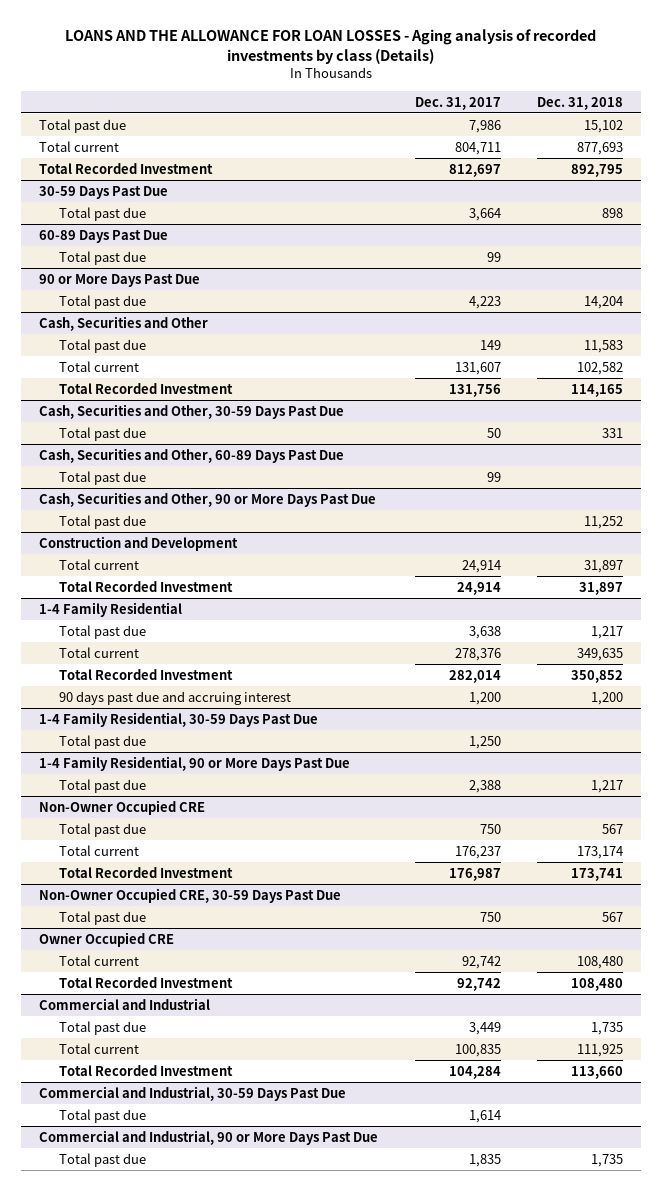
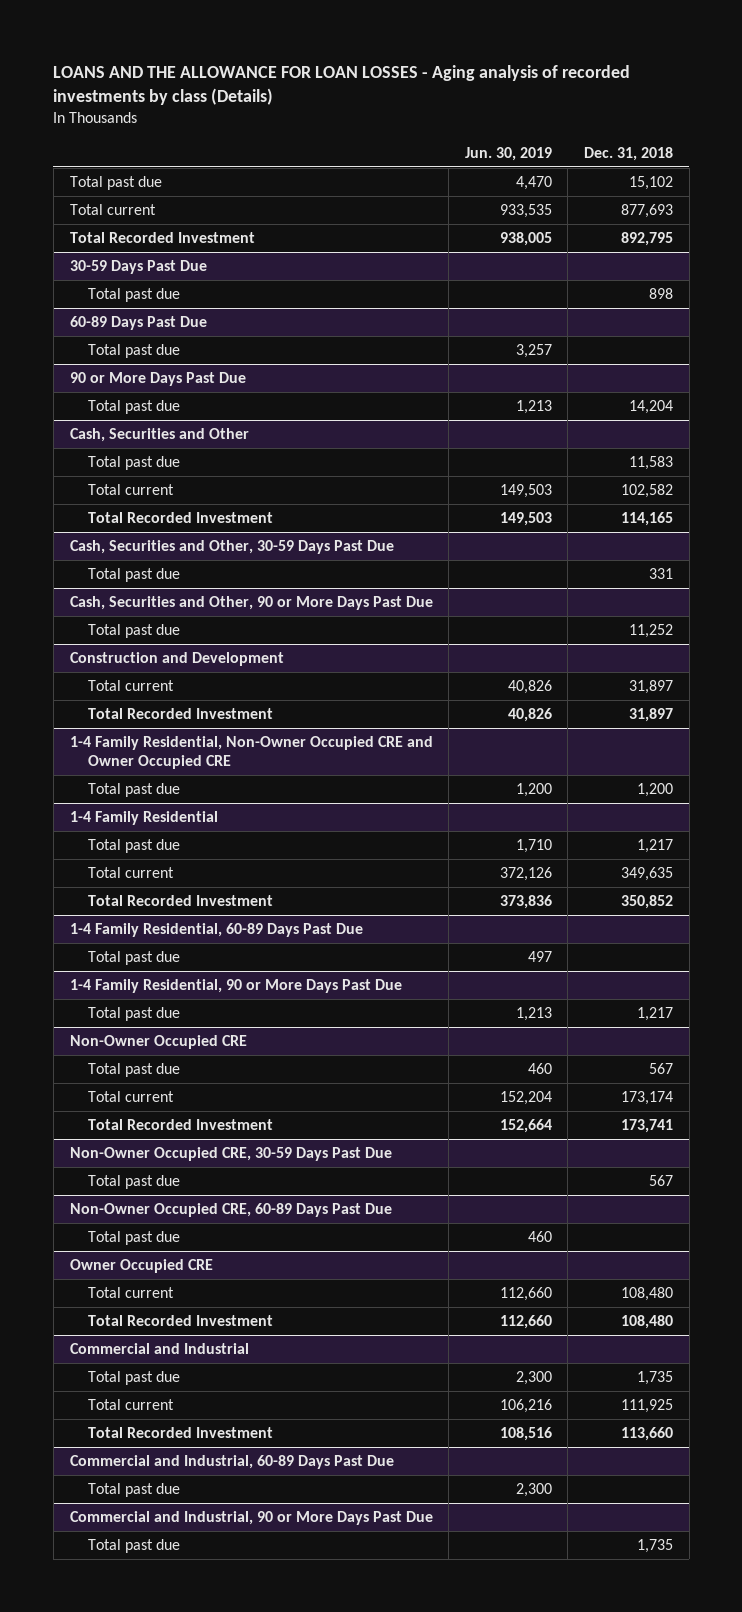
- | Dec. 31, 2017 | Dec. 31, 2018
+ | Jun. 30, 2019 | Dec. 31, 2018
- Cash, Securities and Other, 60-89 Days Past Due
- Total past due | 99 |
+ 1-4 Family Residential, Non-Owner Occupied CRE and Owner Occupied CRE
+ Total past due | 1,200 | 1,200
@ 1-4 Family Residential
- 90 days past due and accruing interest | 1,200 | 1,200
- 1-4 Family Residential, 30-59 Days Past Due
+ 1-4 Family Residential, 60-89 Days Past Due
+ Non-Owner Occupied CRE, 60-89 Days Past Due
+ Total past due | 460 |
- Commercial and Industrial, 30-59 Days Past Due
+ Commercial and Industrial, 60-89 Days Past Due

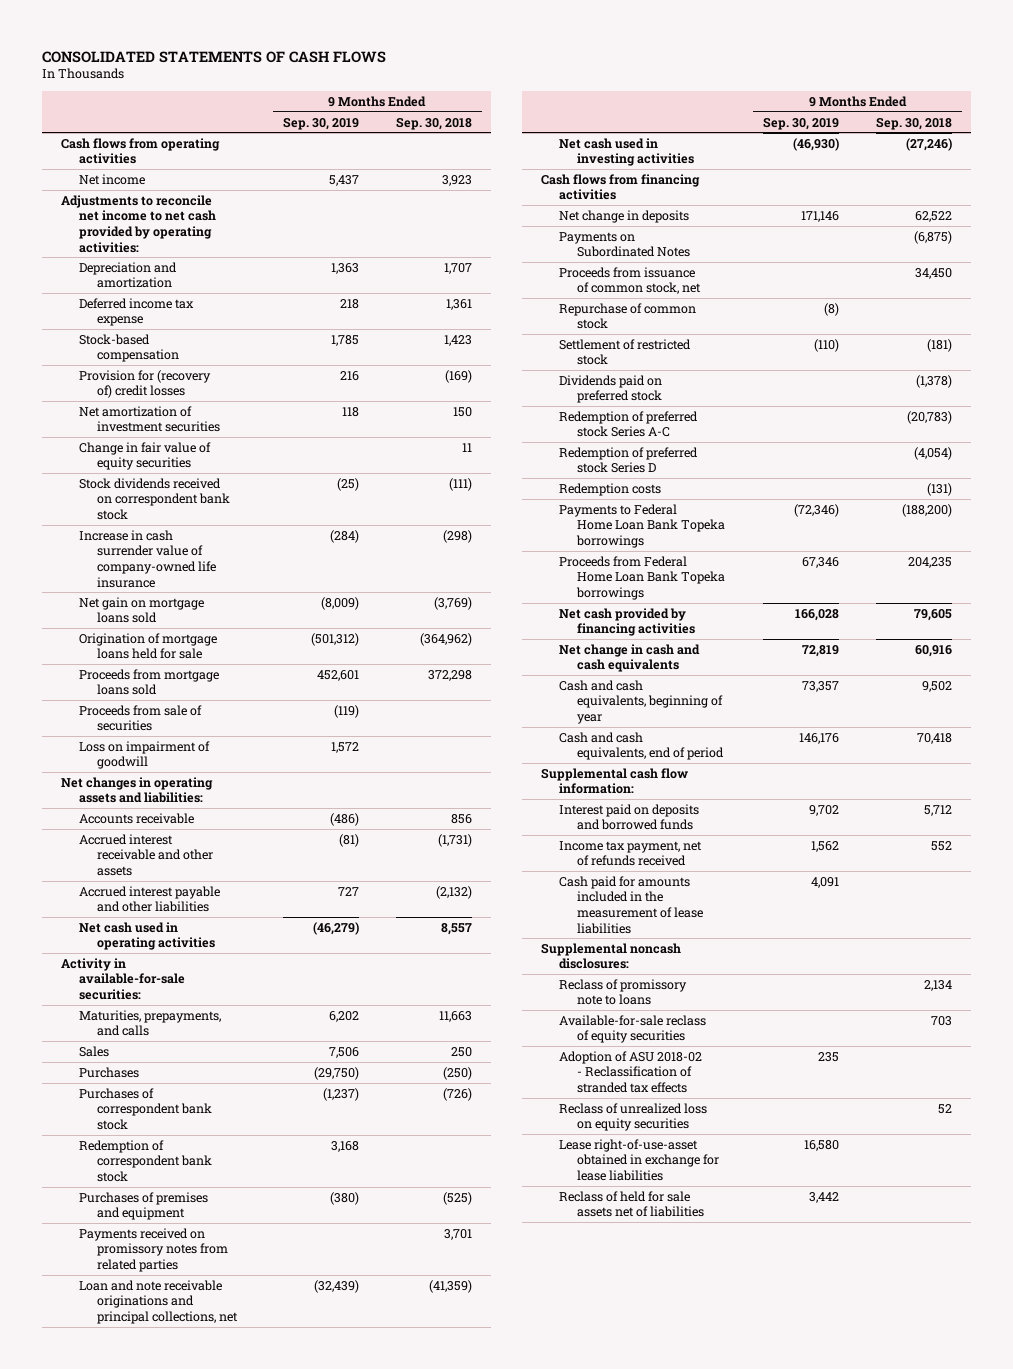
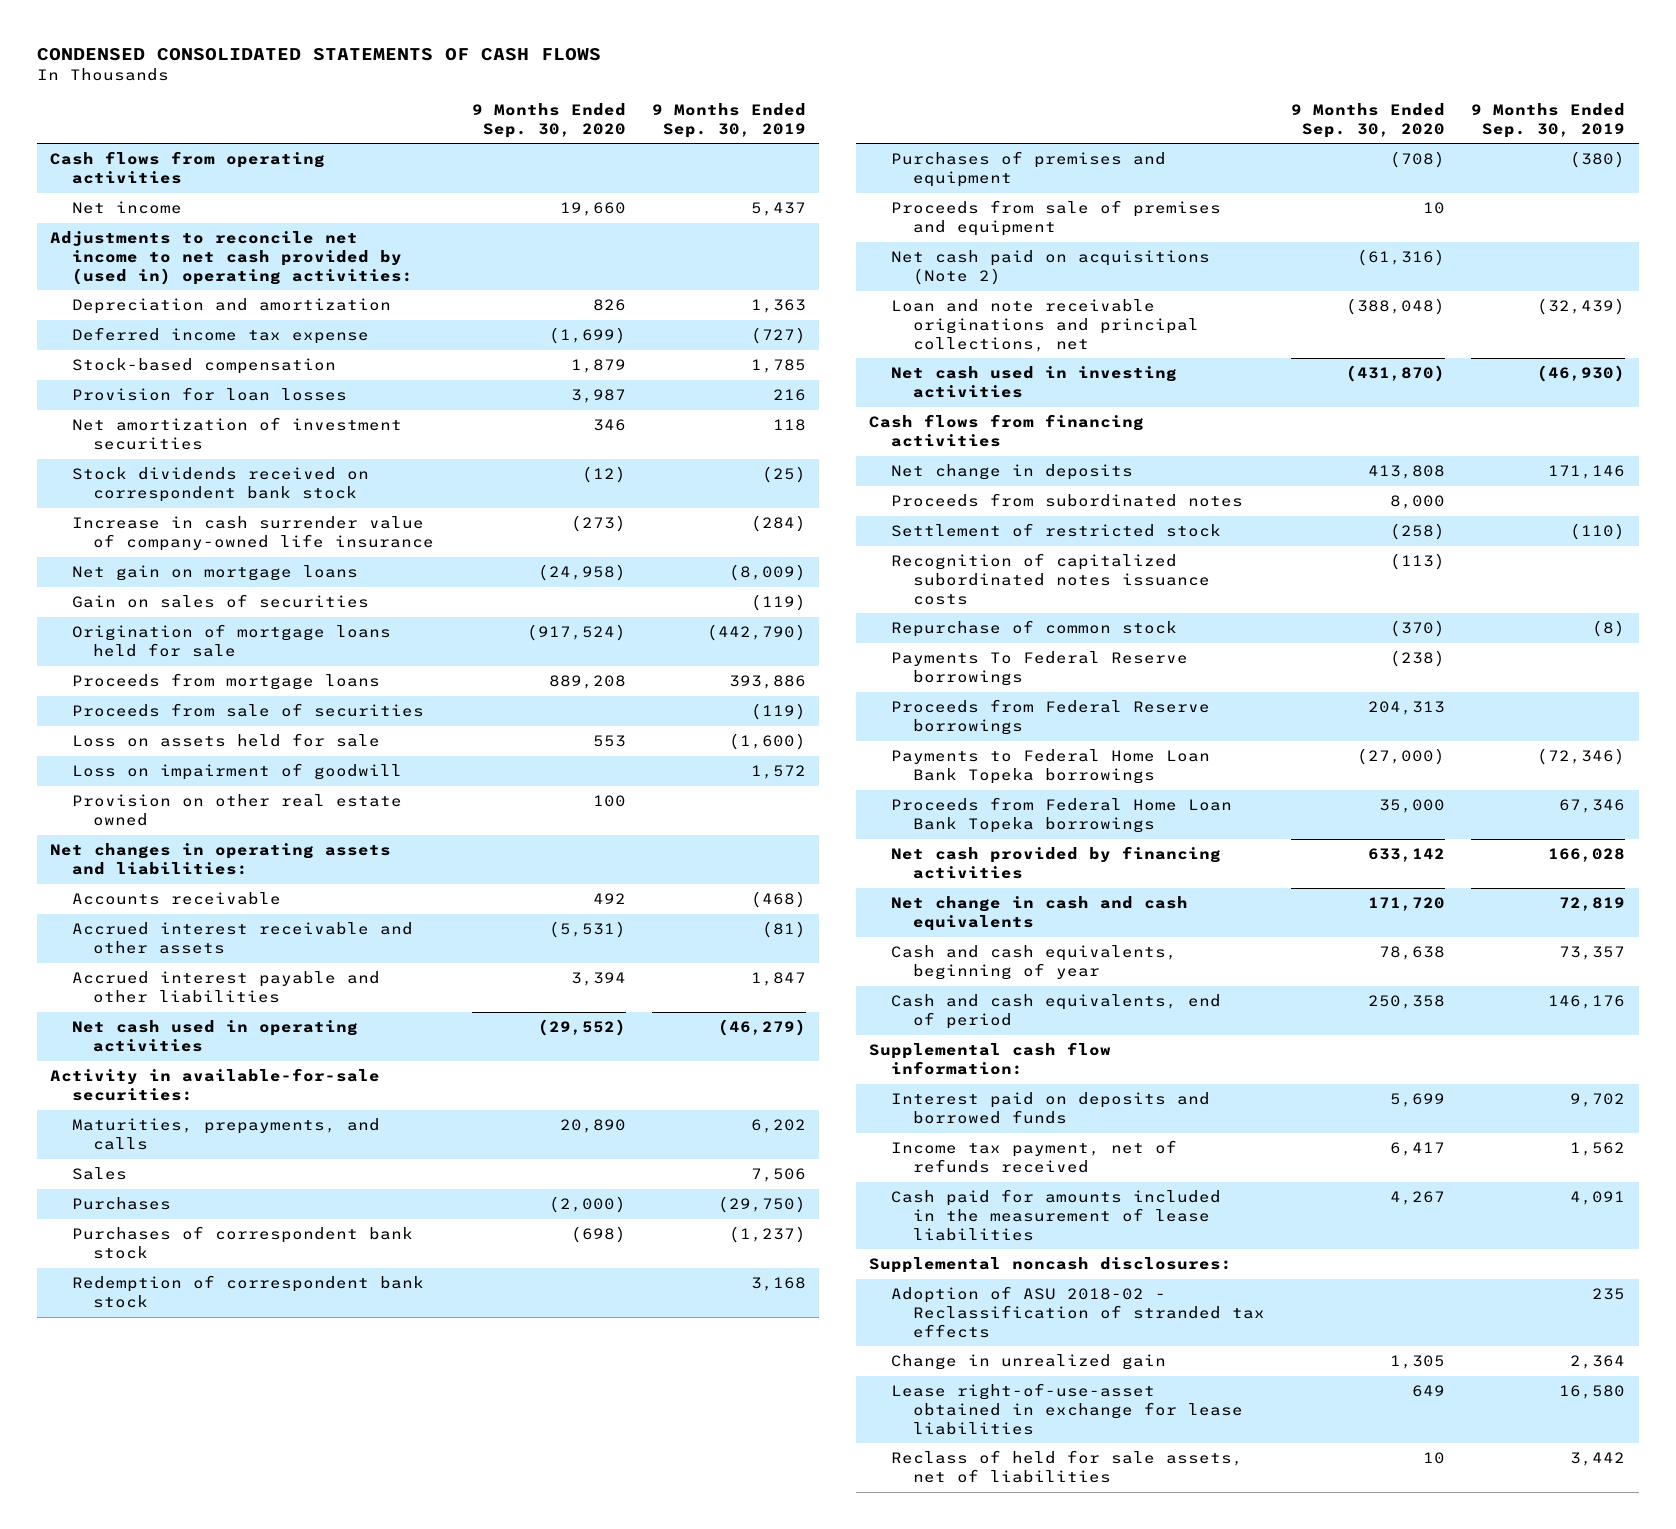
- CONSOLIDATED STATEMENTS OF CASH FLOWS
+ CONDENSED CONSOLIDATED STATEMENTS OF CASH FLOWS
- | 9 Months Ended Sep. 30, 2019 | 9 Months Ended Sep. 30, 2018
+ | 9 Months Ended Sep. 30, 2020 | 9 Months Ended Sep. 30, 2019
- Adjustments to reconcile net income to net cash provided by operating activities:
+ Adjustments to reconcile net income to net cash provided by (used in) operating activities:
- Deferred income tax expense | 218 | 1,361
+ Deferred income tax expense | (1,699) | (727)
- Provision for (recovery of) credit losses | 216 | (169)
+ Provision for loan losses | 3,987 | 216
- Change in fair value of equity securities | | 11
- Net gain on mortgage loans sold | (8,009) | (3,769)
- Origination of mortgage loans held for sale | (501,312) | (364,962)
- Proceeds from mortgage loans sold | 452,601 | 372,298
+ Net gain on mortgage loans | (24,958) | (8,009)
+ Gain on sales of securities | | (119)
+ Origination of mortgage loans held for sale | (917,524) | (442,790)
+ Proceeds from mortgage loans | 889,208 | 393,886
+ Loss on assets held for sale | 553 | (1,600)
+ Provision on other real estate owned | 100 |
- Accounts receivable | (486) | 856
+ Accounts receivable | 492 | (468)
- Accrued interest payable and other liabilities | 727 | (2,132)
+ Accrued interest payable and other liabilities | 3,394 | 1,847
- Payments received on promissory notes from related parties | | 3,701
+ Proceeds from sale of premises and equipment | 10 |
+ Net cash paid on acquisitions (Note 2) | (61,316) |
- Payments on Subordinated Notes | | (6,875)
- Proceeds from issuance of common stock, net | | 34,450
+ Proceeds from subordinated notes | 8,000 |
- Dividends paid on preferred stock | | (1,378)
- Redemption of preferred stock Series A-C | | (20,783)
- Redemption of preferred stock Series D | | (4,054)
- Redemption costs | | (131)
+ Recognition of capitalized subordinated notes issuance costs | (113) |
moved down: Repurchase of common stock | (370) | (8)
+ Payments To Federal Reserve borrowings | (238) |
+ Proceeds from Federal Reserve borrowings | 204,313 |
- Reclass of promissory note to loans | | 2,134
- Available-for-sale reclass of equity securities | | 703
- Reclass of unrealized loss on equity securities | | 52
+ Change in unrealized gain | 1,305 | 2,364
- Reclass of held for sale assets net of liabilities | 3,442 |
+ Reclass of held for sale assets, net of liabilities | 10 | 3,442

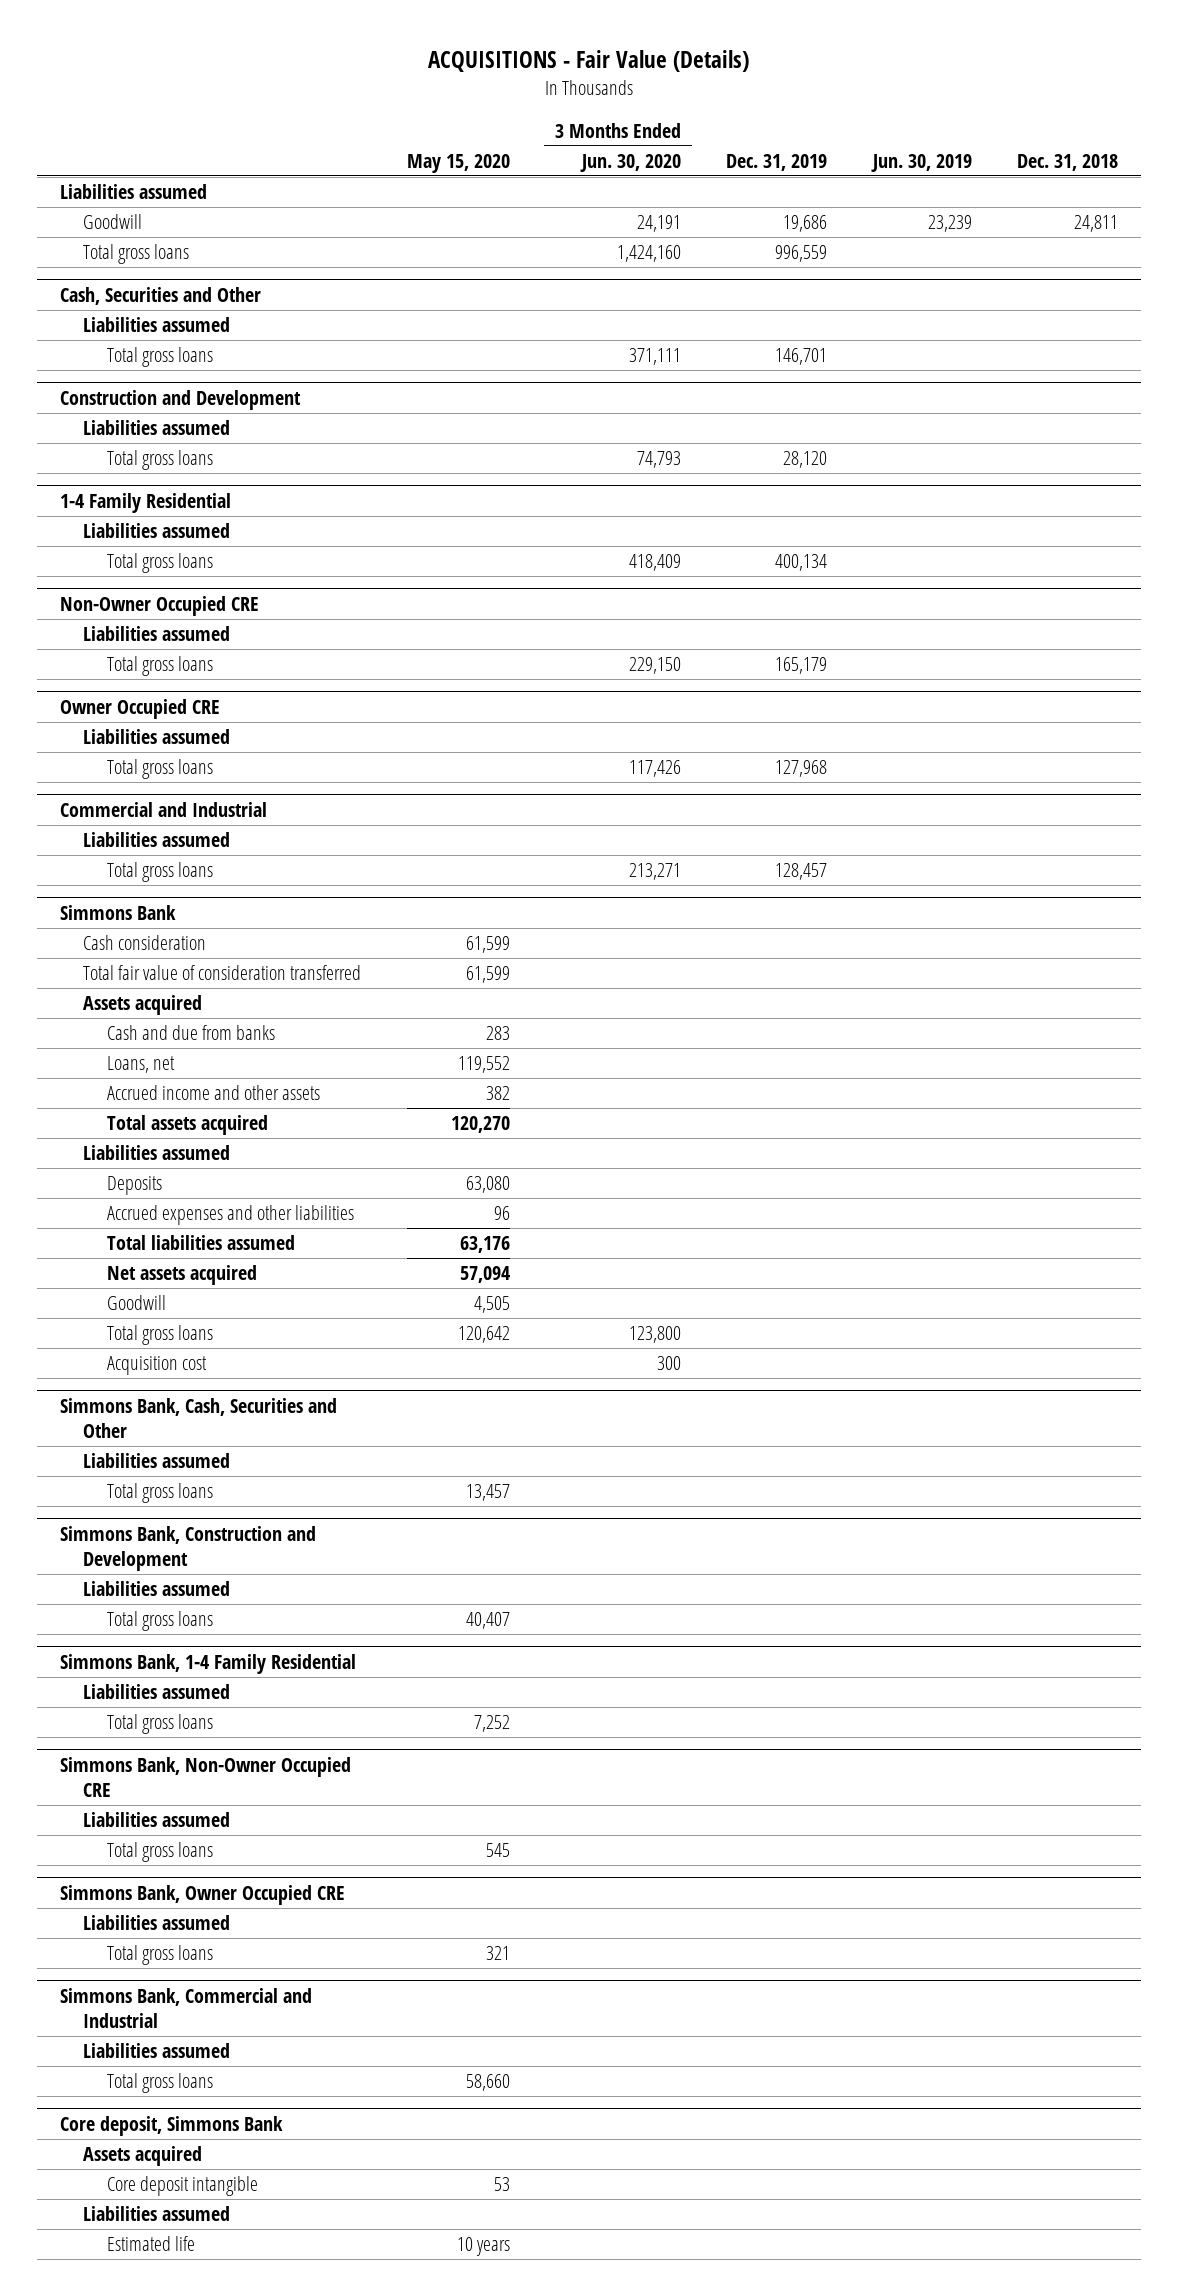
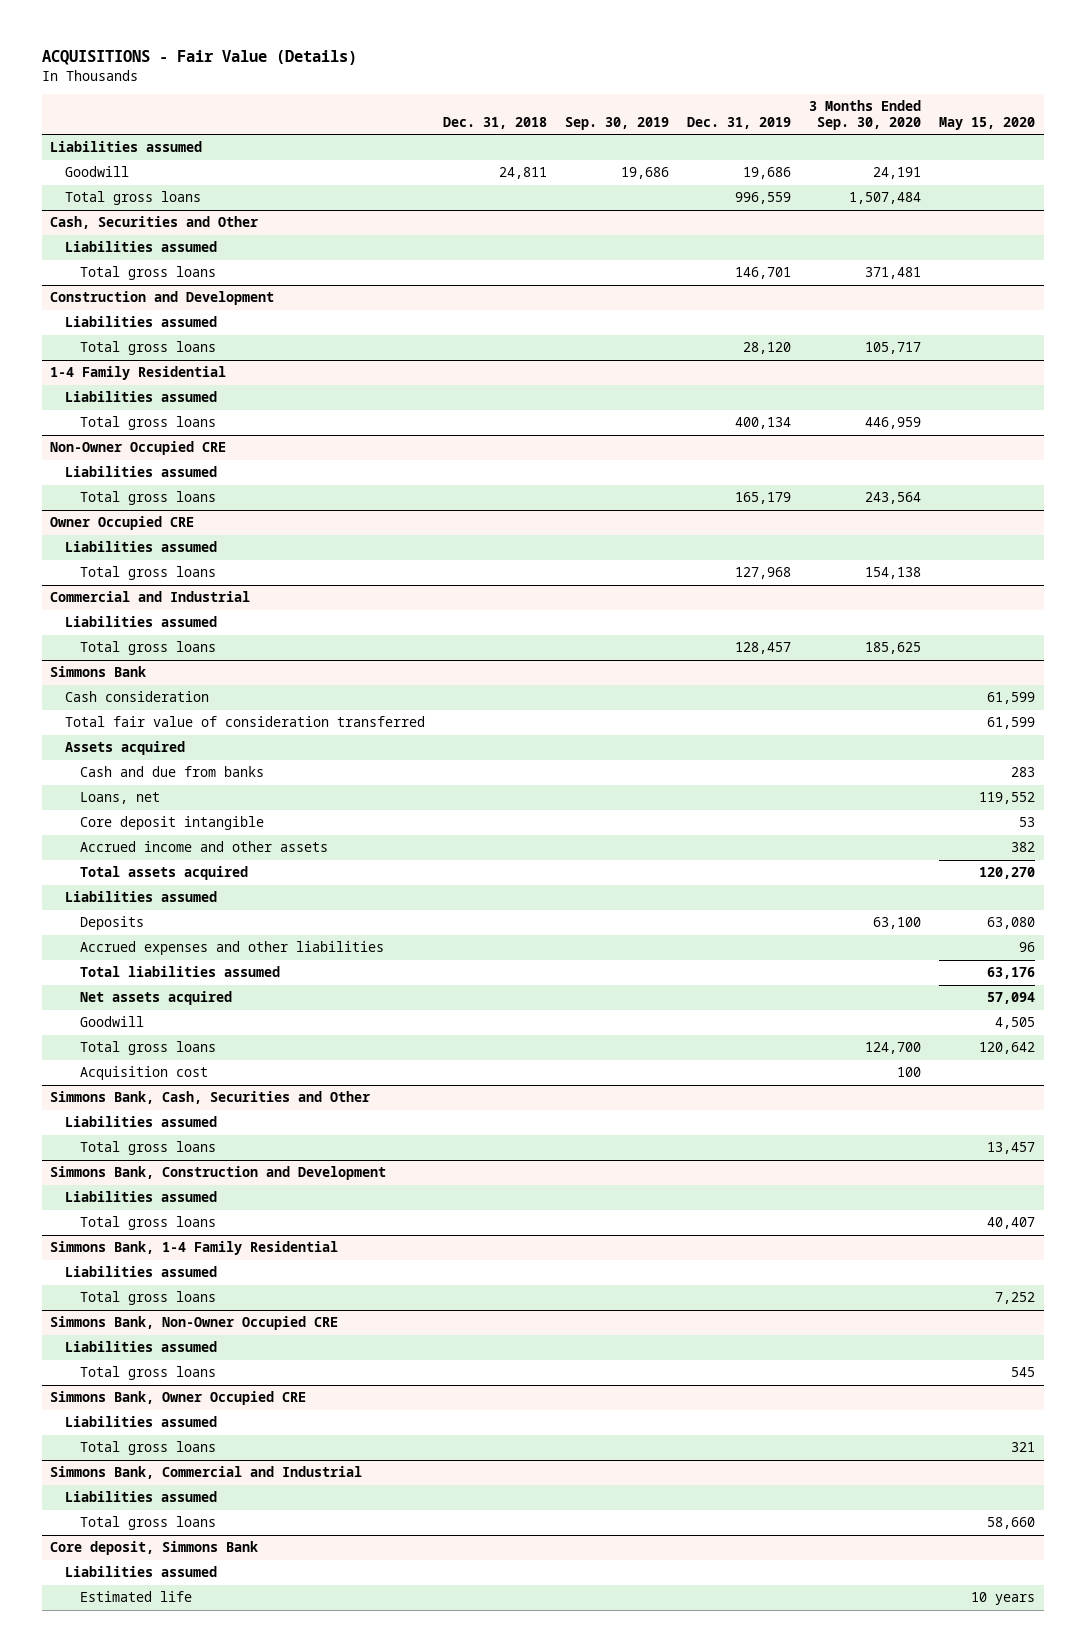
- | May 15, 2020 | 3 Months Ended Jun. 30, 2020 | Dec. 31, 2019 | Jun. 30, 2019 | Dec. 31, 2018
+ | Dec. 31, 2018 | Sep. 30, 2019 | Dec. 31, 2019 | 3 Months Ended Sep. 30, 2020 | May 15, 2020
@ Simmons Bank
+ Core deposit intangible | | | | | 53
@ Core deposit, Simmons Bank
- Assets acquired
- Core deposit intangible | 53 | | | |

